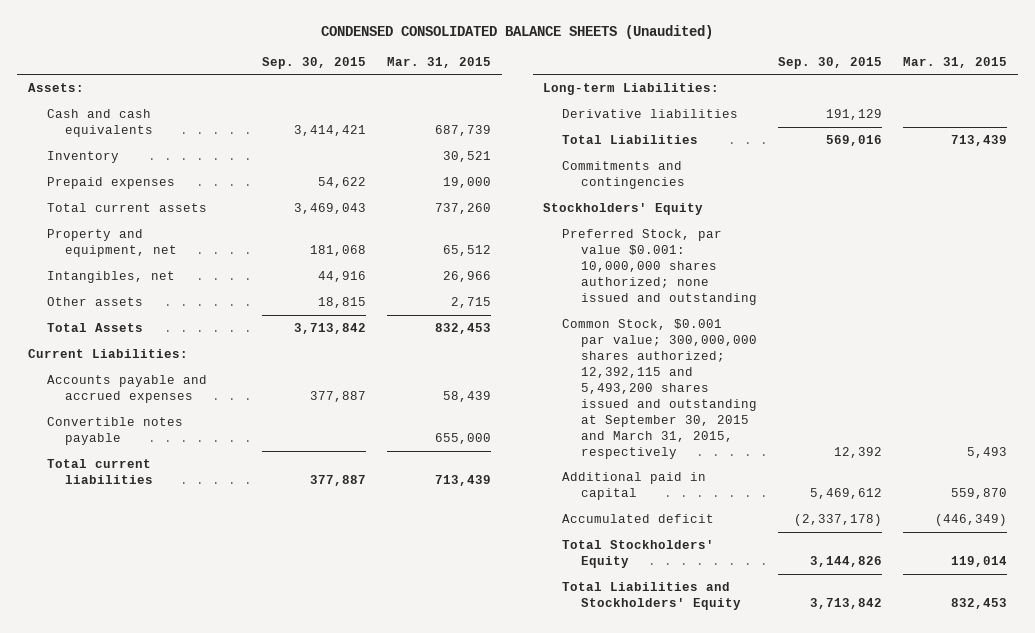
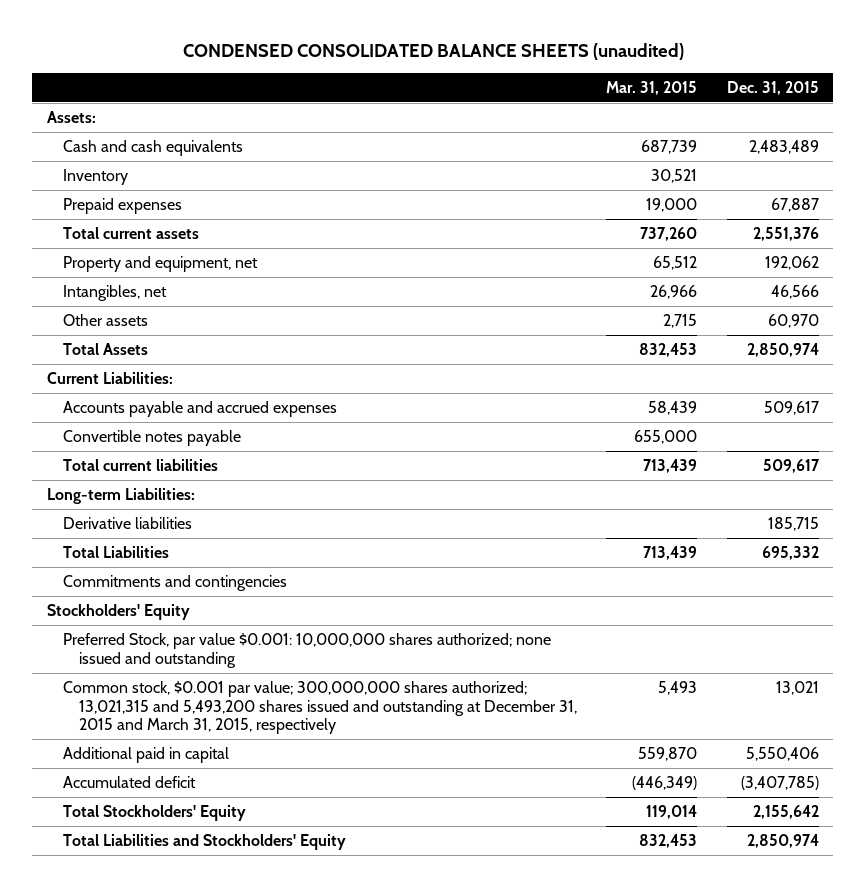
- CONDENSED CONSOLIDATED BALANCE SHEETS (Unaudited)
+ CONDENSED CONSOLIDATED BALANCE SHEETS (unaudited)
- | Sep. 30, 2015 | Mar. 31, 2015
+ | Mar. 31, 2015 | Dec. 31, 2015
- Common Stock, $0.001 par value; 300,000,000 shares authorized; 12,392,115 and 5,493,200 shares issued and outstanding at September 30, 2015 and March 31, 2015, respectively | 12,392 | 5,493
+ Common stock, $0.001 par value; 300,000,000 shares authorized; 13,021,315 and 5,493,200 shares issued and outstanding at December 31, 2015 and March 31, 2015, respectively | 5,493 | 13,021

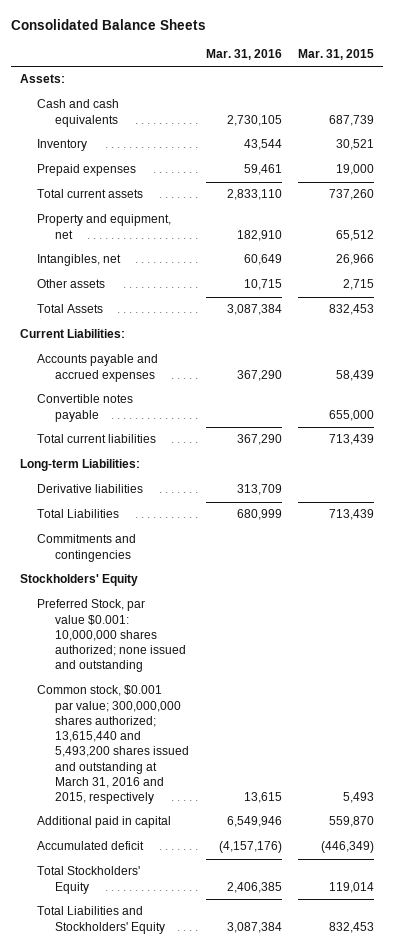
- CONDENSED CONSOLIDATED BALANCE SHEETS (unaudited)
+ Consolidated Balance Sheets
- | Mar. 31, 2015 | Dec. 31, 2015
+ | Mar. 31, 2016 | Mar. 31, 2015
- Common stock, $0.001 par value; 300,000,000 shares authorized; 13,021,315 and 5,493,200 shares issued and outstanding at December 31, 2015 and March 31, 2015, respectively | 5,493 | 13,021
+ Common stock, $0.001 par value; 300,000,000 shares authorized; 13,615,440 and 5,493,200 shares issued and outstanding at March 31, 2016 and 2015, respectively | 13,615 | 5,493

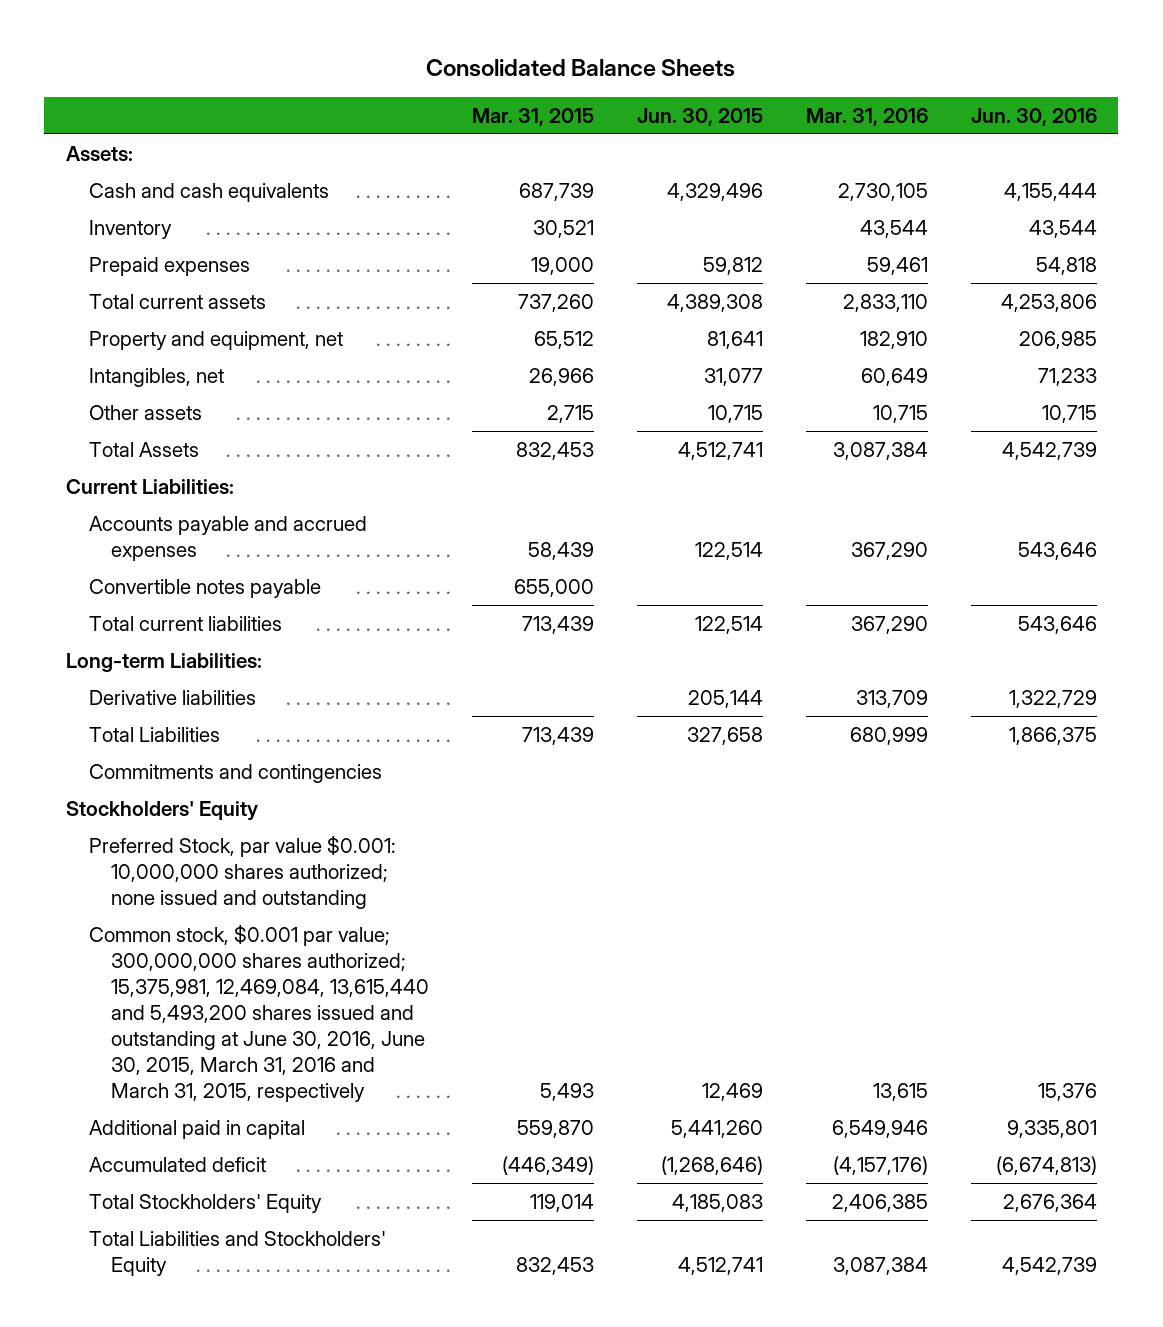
- | Mar. 31, 2016 | Mar. 31, 2015
+ | Mar. 31, 2015 | Jun. 30, 2015 | Mar. 31, 2016 | Jun. 30, 2016
- Common stock, $0.001 par value; 300,000,000 shares authorized; 13,615,440 and 5,493,200 shares issued and outstanding at March 31, 2016 and 2015, respectively | 13,615 | 5,493
+ Common stock, $0.001 par value; 300,000,000 shares authorized; 15,375,981, 12,469,084, 13,615,440 and 5,493,200 shares issued and outstanding at June 30, 2016, June 30, 2015, March 31, 2016 and March 31, 2015, respectively | 5,493 | 12,469 | 13,615 | 15,376

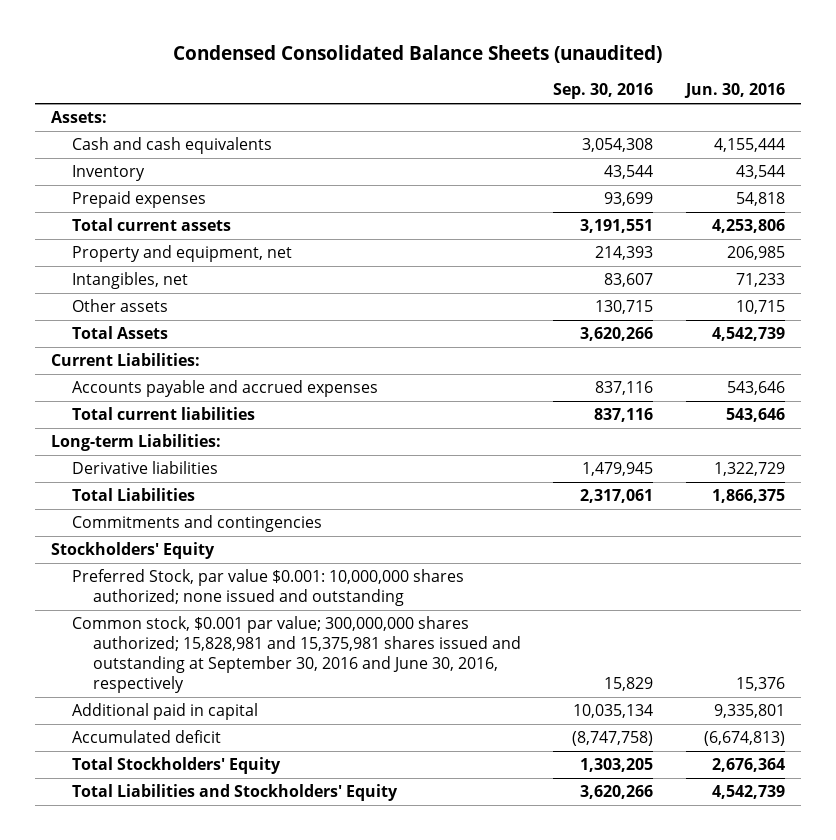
- Consolidated Balance Sheets
+ Condensed Consolidated Balance Sheets (unaudited)
- | Mar. 31, 2015 | Jun. 30, 2015 | Mar. 31, 2016 | Jun. 30, 2016
+ | Sep. 30, 2016 | Jun. 30, 2016
- Convertible notes payable | 655,000 | | |
- Common stock, $0.001 par value; 300,000,000 shares authorized; 15,375,981, 12,469,084, 13,615,440 and 5,493,200 shares issued and outstanding at June 30, 2016, June 30, 2015, March 31, 2016 and March 31, 2015, respectively | 5,493 | 12,469 | 13,615 | 15,376
+ Common stock, $0.001 par value; 300,000,000 shares authorized; 15,828,981 and 15,375,981 shares issued and outstanding at September 30, 2016 and June 30, 2016, respectively | 15,829 | 15,376

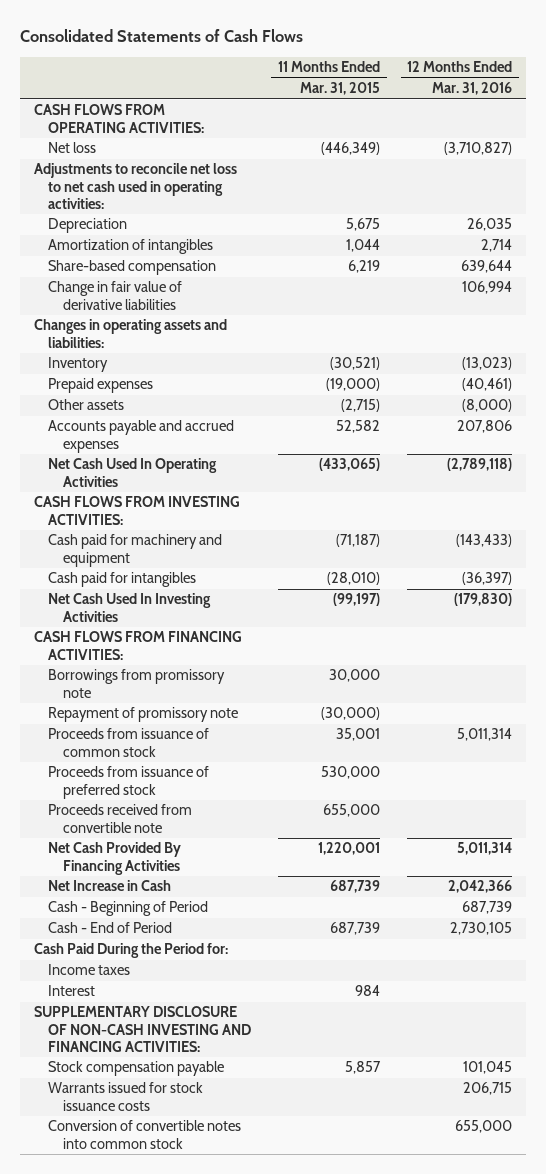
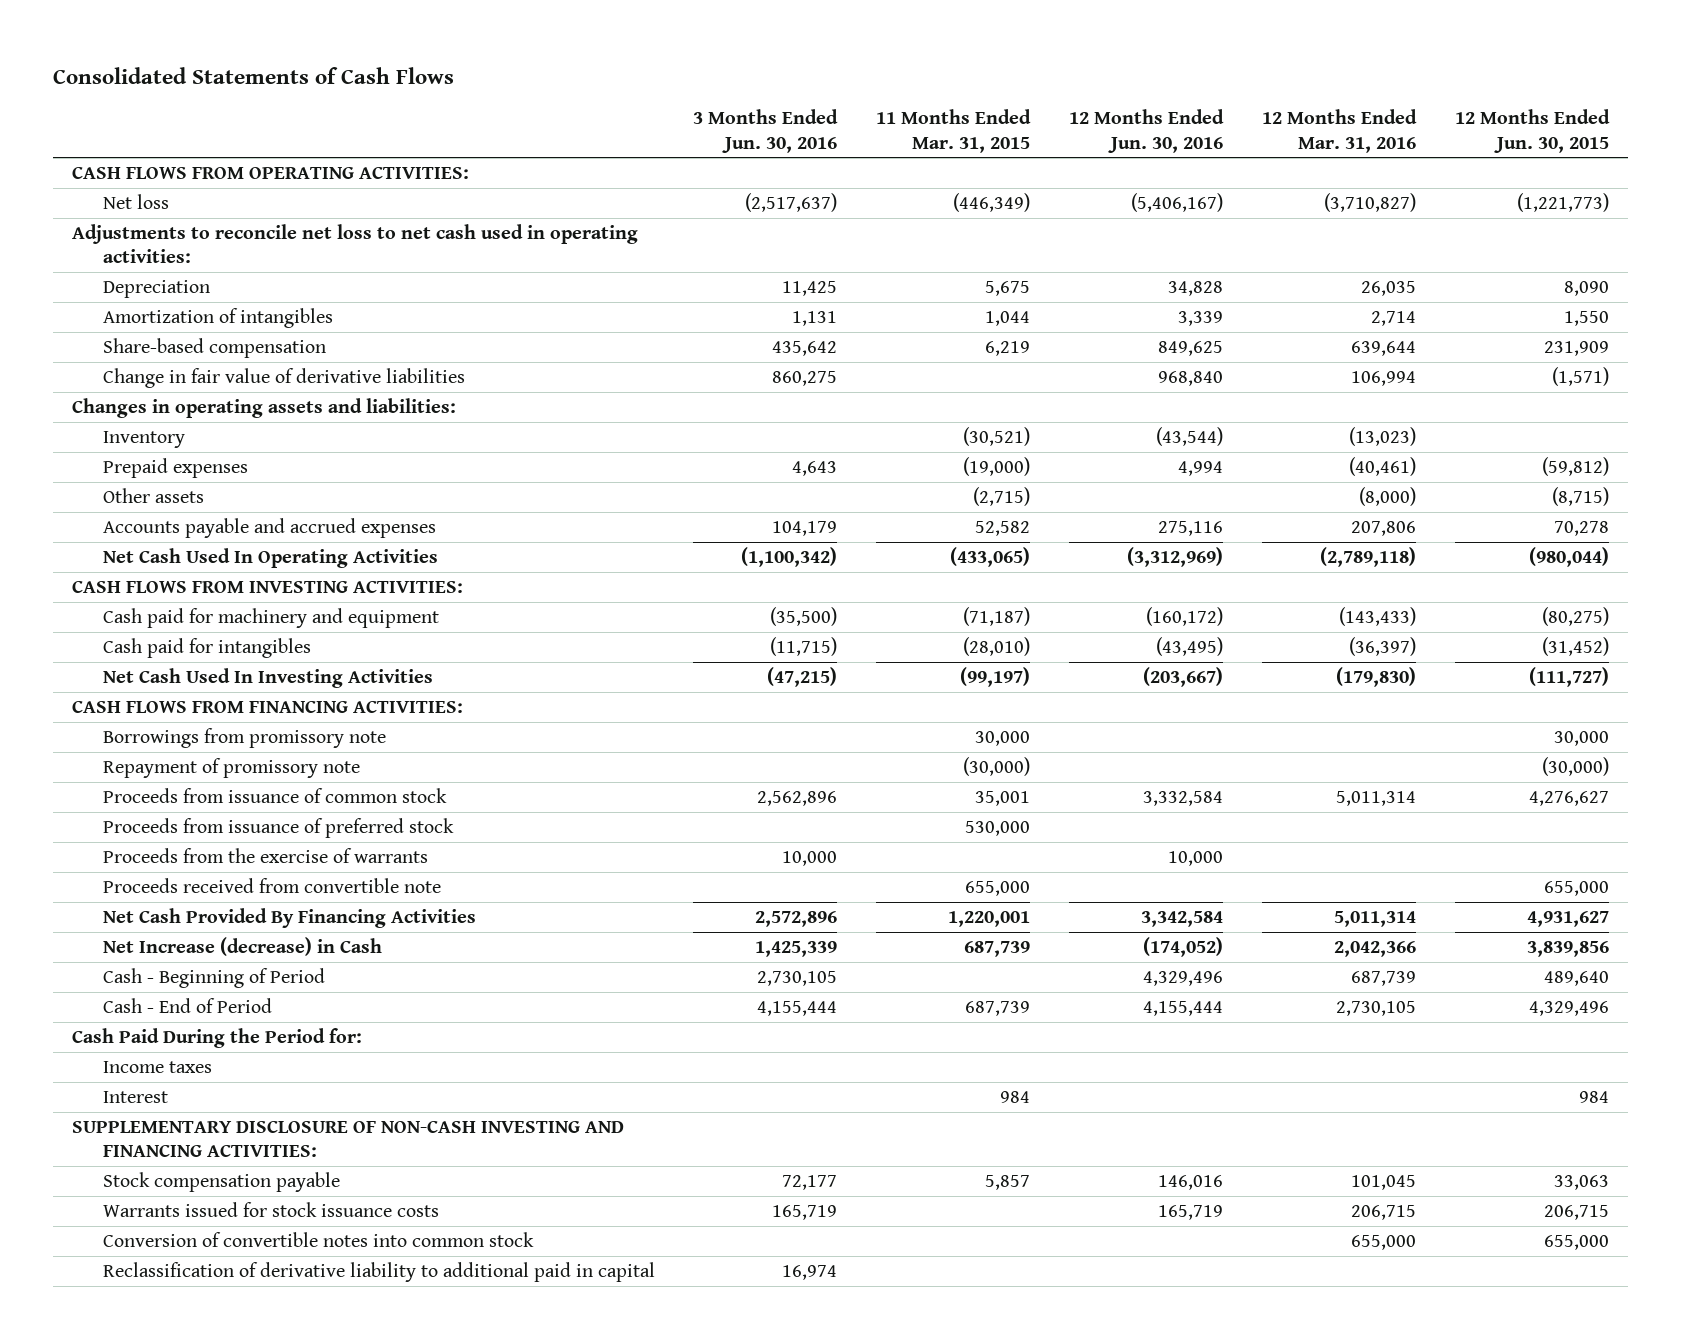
- | 11 Months Ended Mar. 31, 2015 | 12 Months Ended Mar. 31, 2016
+ | 3 Months Ended Jun. 30, 2016 | 11 Months Ended Mar. 31, 2015 | 12 Months Ended Jun. 30, 2016 | 12 Months Ended Mar. 31, 2016 | 12 Months Ended Jun. 30, 2015
+ Proceeds from the exercise of warrants | 10,000 | | 10,000 | |
- Net Increase in Cash | 687,739 | 2,042,366
+ Net Increase (decrease) in Cash | 1,425,339 | 687,739 | (174,052) | 2,042,366 | 3,839,856
+ Reclassification of derivative liability to additional paid in capital | 16,974 | | | |

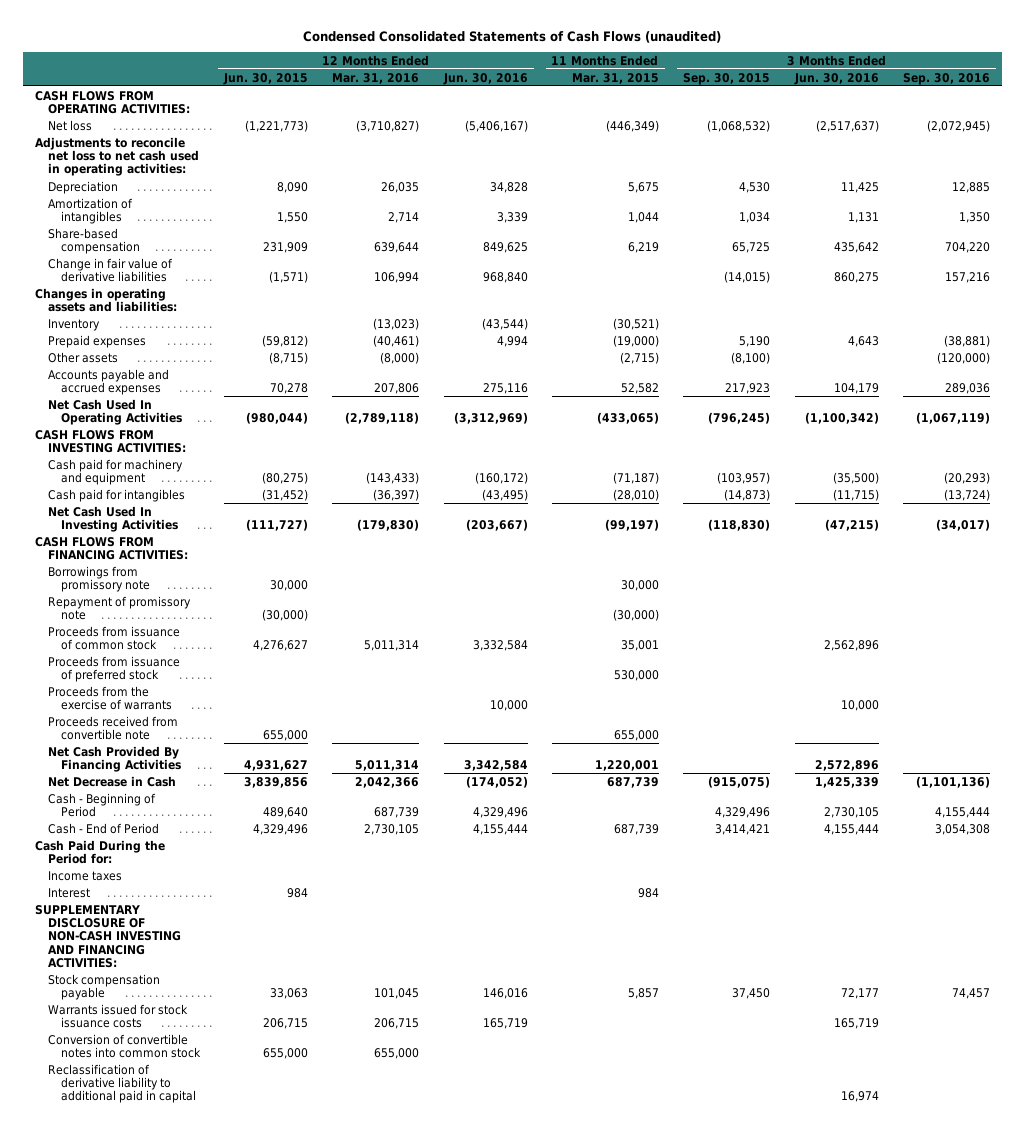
- Consolidated Statements of Cash Flows
+ Condensed Consolidated Statements of Cash Flows (unaudited)
- | 3 Months Ended Jun. 30, 2016 | 11 Months Ended Mar. 31, 2015 | 12 Months Ended Jun. 30, 2016 | 12 Months Ended Mar. 31, 2016 | 12 Months Ended Jun. 30, 2015
+ | 12 Months Ended Jun. 30, 2015 | 12 Months Ended Mar. 31, 2016 | 12 Months Ended Jun. 30, 2016 | 11 Months Ended Mar. 31, 2015 | 3 Months Ended Sep. 30, 2015 | 3 Months Ended Jun. 30, 2016 | 3 Months Ended Sep. 30, 2016
- Net Increase (decrease) in Cash | 1,425,339 | 687,739 | (174,052) | 2,042,366 | 3,839,856
+ Net Decrease in Cash | 3,839,856 | 2,042,366 | (174,052) | 687,739 | (915,075) | 1,425,339 | (1,101,136)

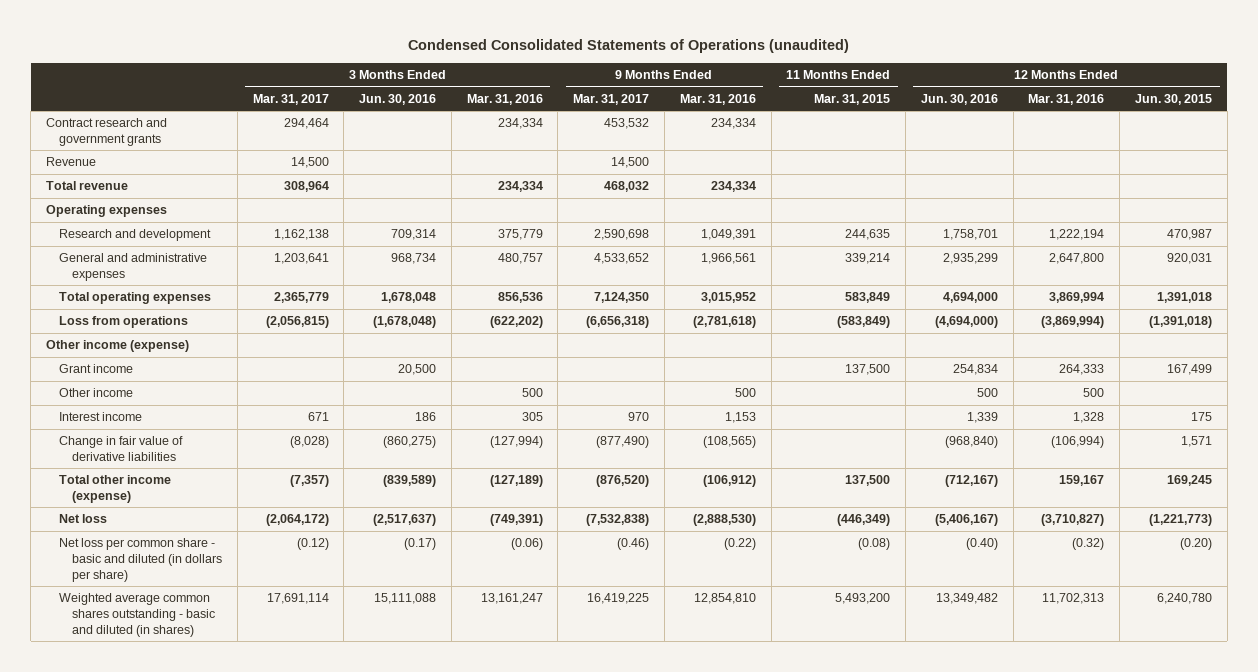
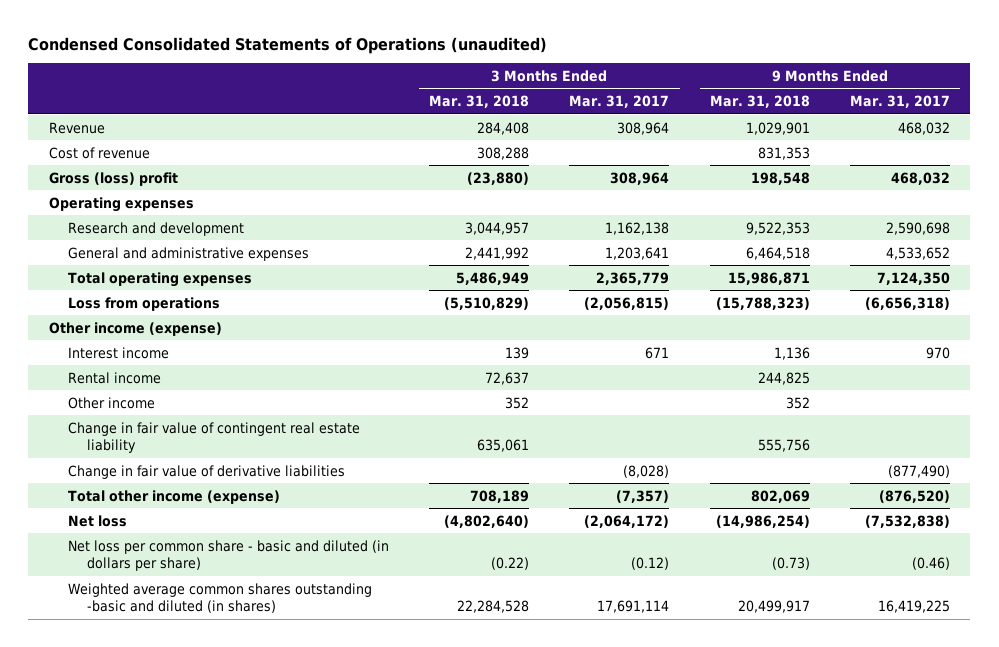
- | 3 Months Ended Mar. 31, 2017 | 3 Months Ended Jun. 30, 2016 | 3 Months Ended Mar. 31, 2016 | 9 Months Ended Mar. 31, 2017 | 9 Months Ended Mar. 31, 2016 | 11 Months Ended Mar. 31, 2015 | 12 Months Ended Jun. 30, 2016 | 12 Months Ended Mar. 31, 2016 | 12 Months Ended Jun. 30, 2015
+ | 3 Months Ended Mar. 31, 2018 | 3 Months Ended Mar. 31, 2017 | 9 Months Ended Mar. 31, 2018 | 9 Months Ended Mar. 31, 2017
- Contract research and government grants | 294,464 | | 234,334 | 453,532 | 234,334 | | | |
- Revenue | 14,500 | | | 14,500 | | | | |
- Total revenue | 308,964 | | 234,334 | 468,032 | 234,334 | | | |
+ Revenue | 284,408 | 308,964 | 1,029,901 | 468,032
+ Cost of revenue | 308,288 | | 831,353 |
+ Gross (loss) profit | (23,880) | 308,964 | 198,548 | 468,032
- Grant income | | 20,500 | | | | 137,500 | 254,834 | 264,333 | 167,499
+ Rental income | 72,637 | | 244,825 |
moved down: Other income | 352 | | 352 |
+ Change in fair value of contingent real estate liability | 635,061 | | 555,756 |
- Weighted average common shares outstanding - basic and diluted (in shares) | 17,691,114 | 15,111,088 | 13,161,247 | 16,419,225 | 12,854,810 | 5,493,200 | 13,349,482 | 11,702,313 | 6,240,780
+ Weighted average common shares outstanding -basic and diluted (in shares) | 22,284,528 | 17,691,114 | 20,499,917 | 16,419,225

